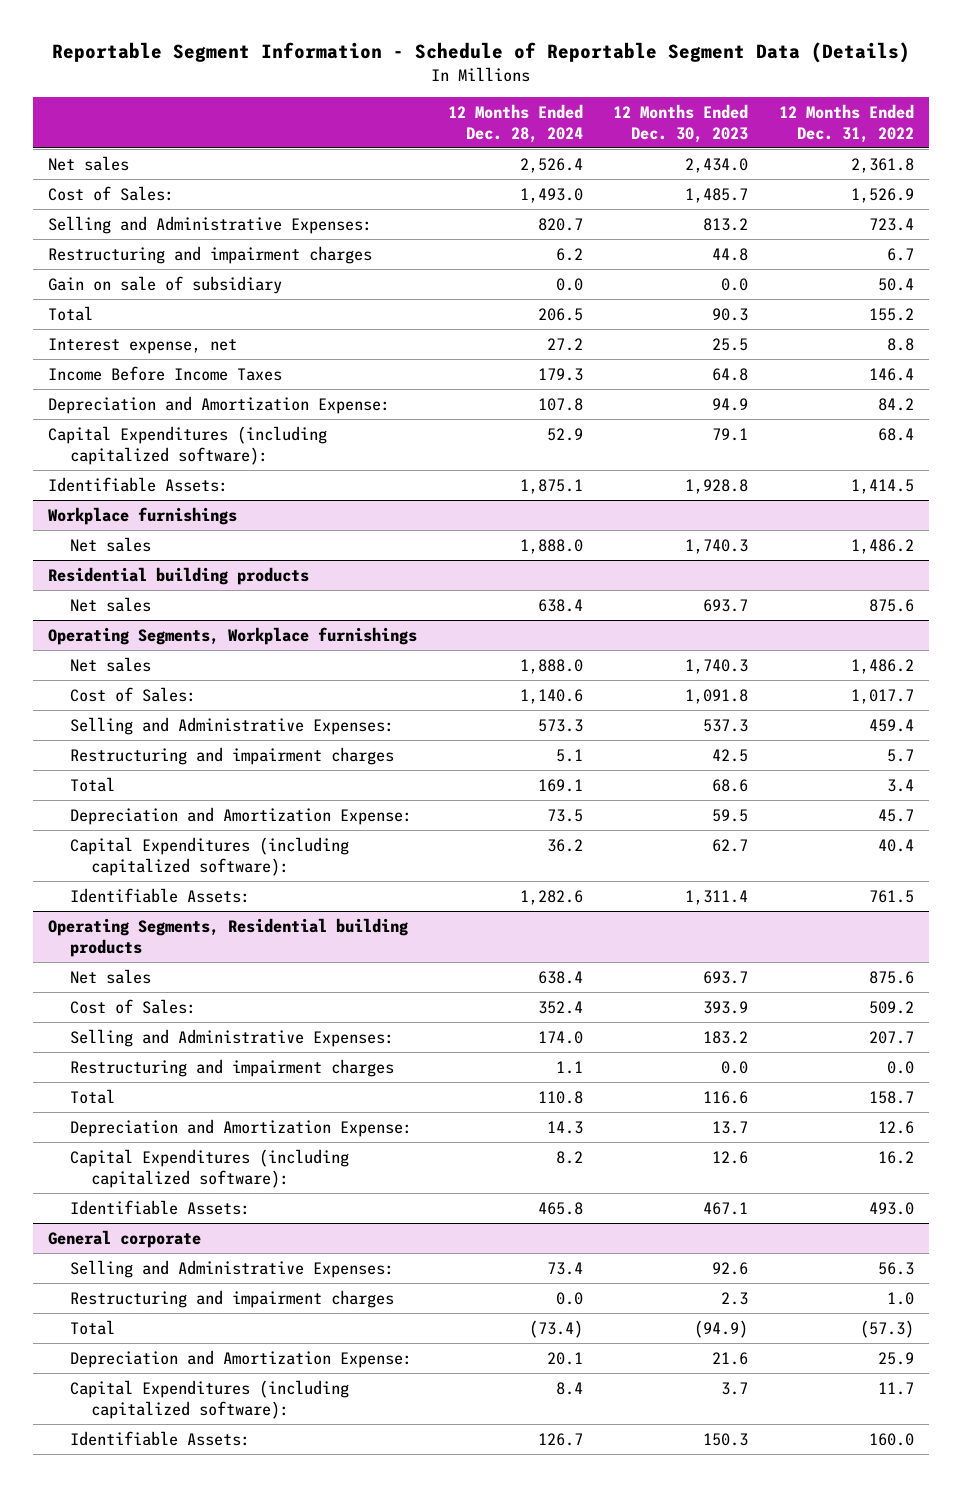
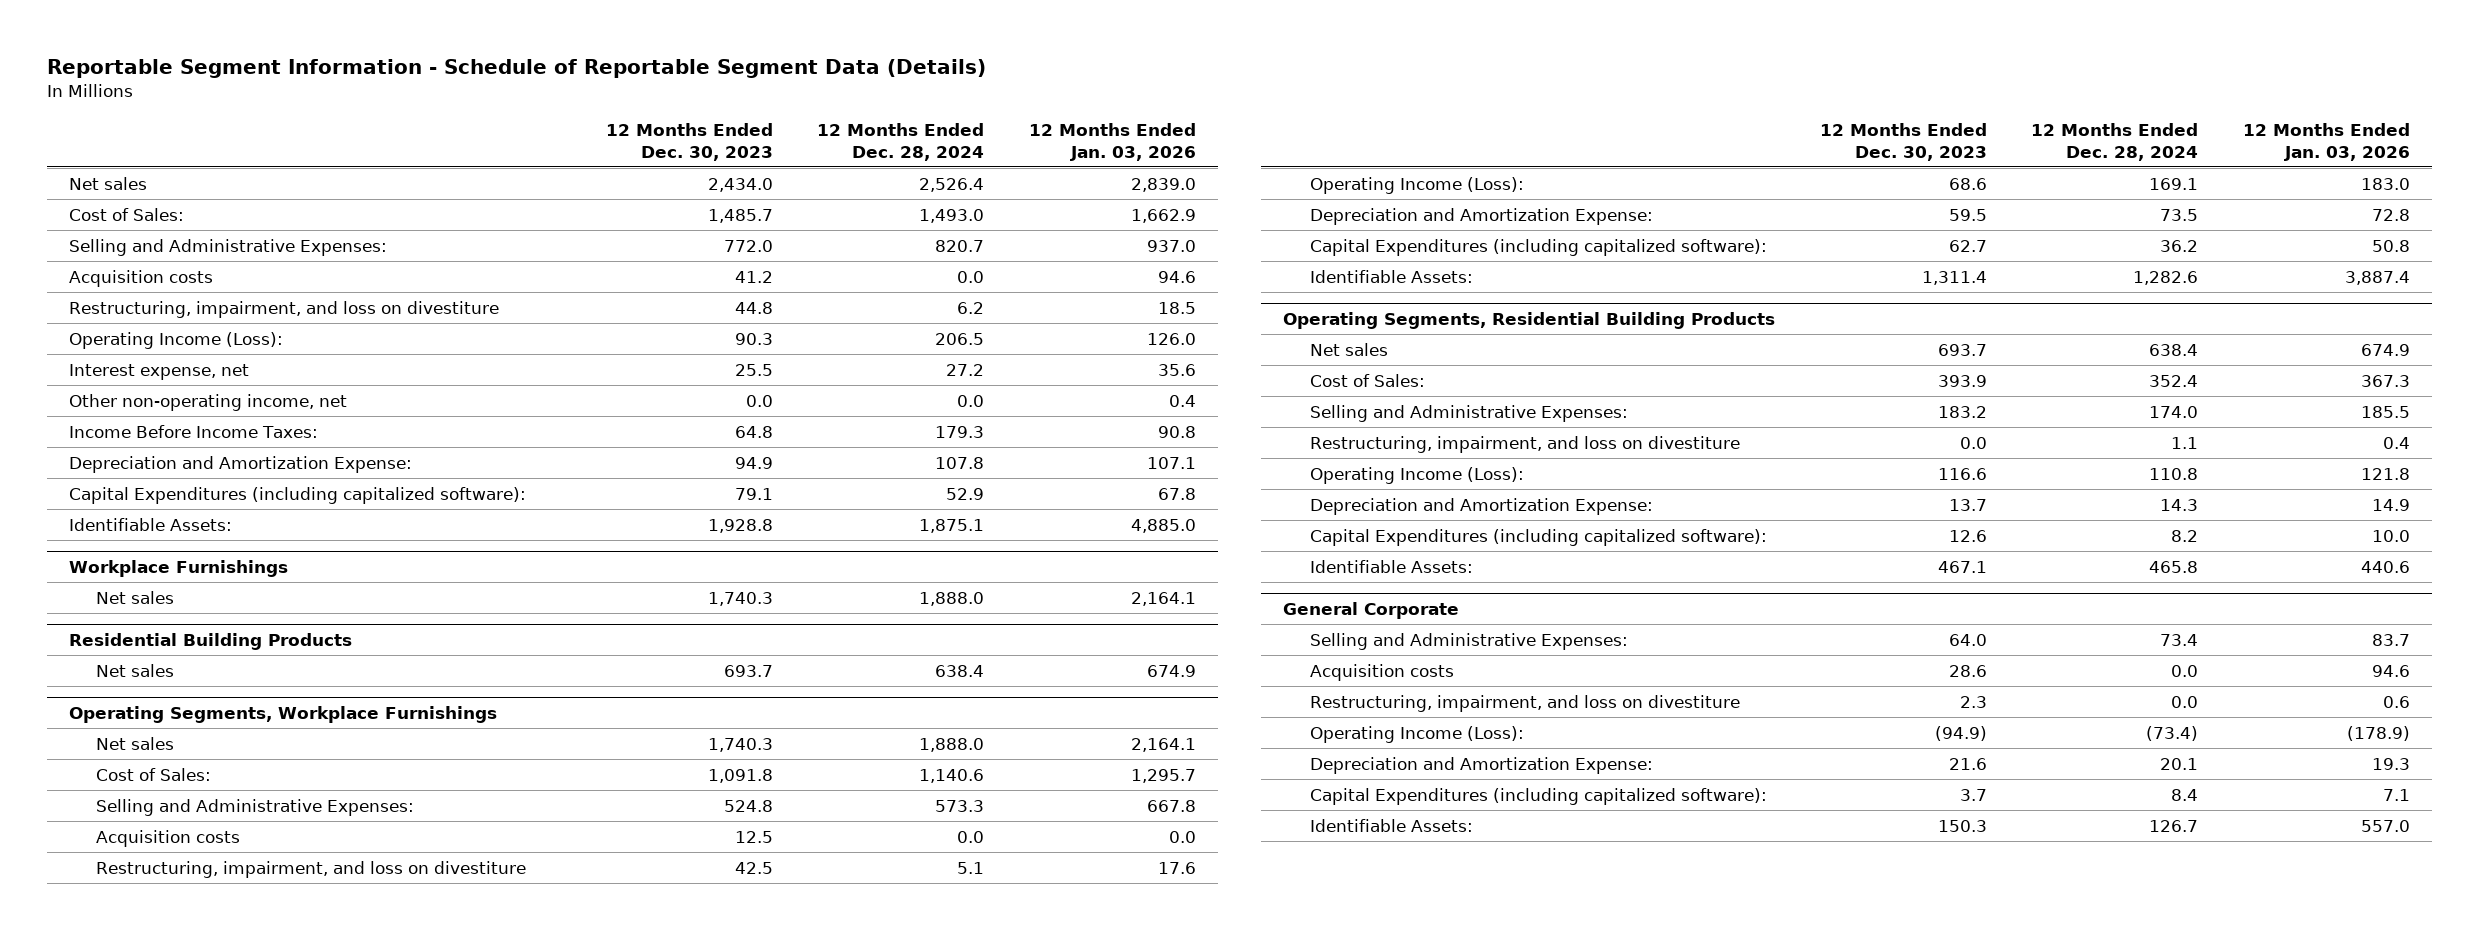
- | 12 Months Ended Dec. 28, 2024 | 12 Months Ended Dec. 30, 2023 | 12 Months Ended Dec. 31, 2022
+ | 12 Months Ended Dec. 30, 2023 | 12 Months Ended Dec. 28, 2024 | 12 Months Ended Jan. 03, 2026
- Selling and Administrative Expenses: | 820.7 | 813.2 | 723.4
- Restructuring and impairment charges | 6.2 | 44.8 | 6.7
- Gain on sale of subsidiary | 0.0 | 0.0 | 50.4
- Total | 206.5 | 90.3 | 155.2
+ Selling and Administrative Expenses: | 772.0 | 820.7 | 937.0
+ Acquisition costs | 41.2 | 0.0 | 94.6
+ Restructuring, impairment, and loss on divestiture | 44.8 | 6.2 | 18.5
+ Operating Income (Loss): | 90.3 | 206.5 | 126.0
- Income Before Income Taxes | 179.3 | 64.8 | 146.4
+ Other non-operating income, net | 0.0 | 0.0 | 0.4
+ Income Before Income Taxes: | 64.8 | 179.3 | 90.8
- Workplace furnishings
+ Workplace Furnishings
- Residential building products
+ Residential Building Products
- Operating Segments, Workplace furnishings
+ Operating Segments, Workplace Furnishings
- Selling and Administrative Expenses: | 573.3 | 537.3 | 459.4
- Restructuring and impairment charges | 5.1 | 42.5 | 5.7
- Total | 169.1 | 68.6 | 3.4
+ Selling and Administrative Expenses: | 524.8 | 573.3 | 667.8
+ Acquisition costs | 12.5 | 0.0 | 0.0
+ Restructuring, impairment, and loss on divestiture | 42.5 | 5.1 | 17.6
+ Operating Income (Loss): | 68.6 | 169.1 | 183.0
- Operating Segments, Residential building products
+ Operating Segments, Residential Building Products
- Restructuring and impairment charges | 1.1 | 0.0 | 0.0
- Total | 110.8 | 116.6 | 158.7
+ Restructuring, impairment, and loss on divestiture | 0.0 | 1.1 | 0.4
+ Operating Income (Loss): | 116.6 | 110.8 | 121.8
- General corporate
- Selling and Administrative Expenses: | 73.4 | 92.6 | 56.3
- Restructuring and impairment charges | 0.0 | 2.3 | 1.0
- Total | (73.4) | (94.9) | (57.3)
+ General Corporate
+ Selling and Administrative Expenses: | 64.0 | 73.4 | 83.7
+ Acquisition costs | 28.6 | 0.0 | 94.6
+ Restructuring, impairment, and loss on divestiture | 2.3 | 0.0 | 0.6
+ Operating Income (Loss): | (94.9) | (73.4) | (178.9)

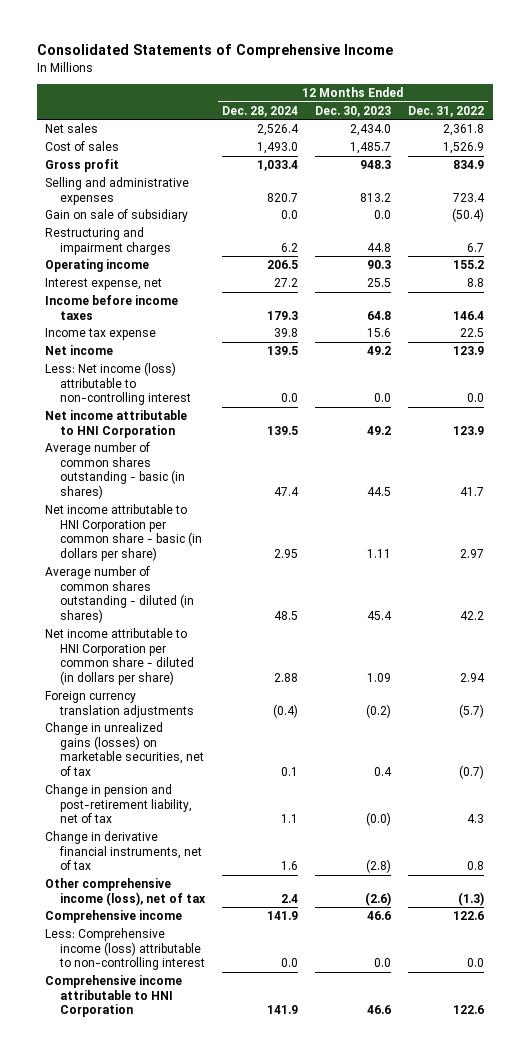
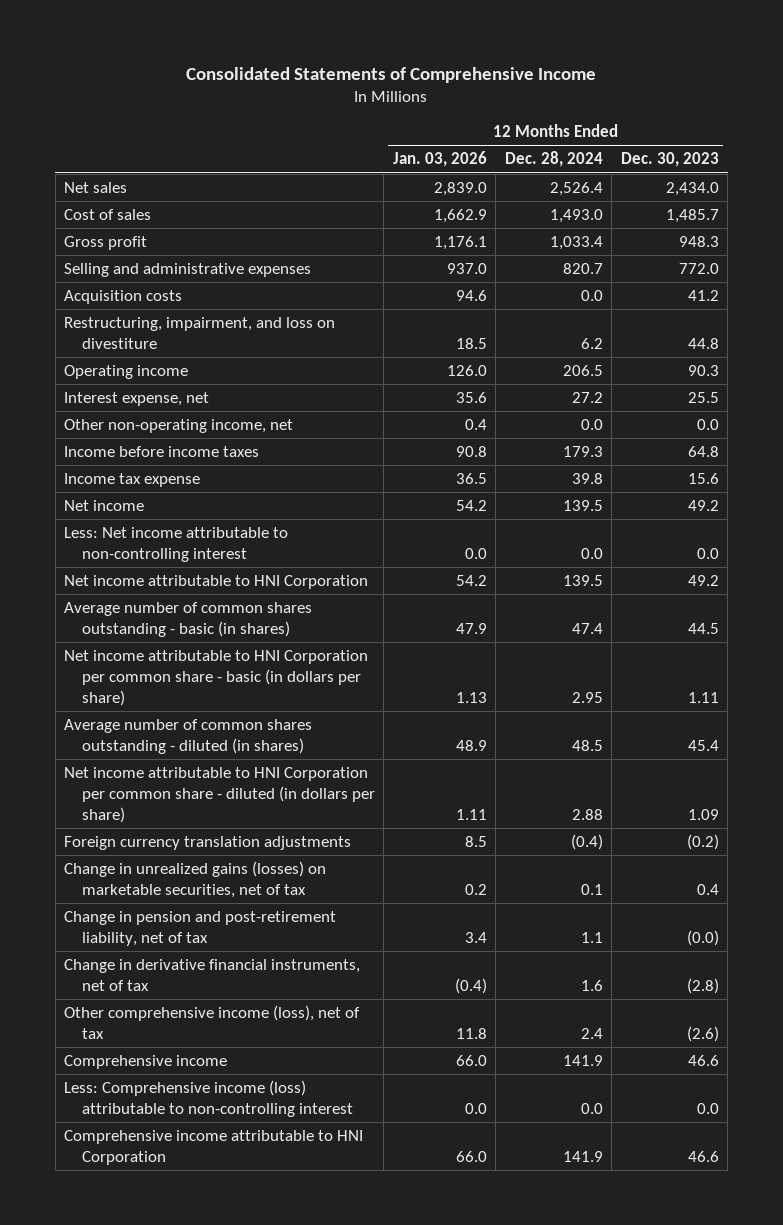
- | 12 Months Ended Dec. 28, 2024 | 12 Months Ended Dec. 30, 2023 | 12 Months Ended Dec. 31, 2022
+ | 12 Months Ended Jan. 03, 2026 | 12 Months Ended Dec. 28, 2024 | 12 Months Ended Dec. 30, 2023
- Selling and administrative expenses | 820.7 | 813.2 | 723.4
- Gain on sale of subsidiary | 0.0 | 0.0 | (50.4)
- Restructuring and impairment charges | 6.2 | 44.8 | 6.7
+ Selling and administrative expenses | 937.0 | 820.7 | 772.0
+ Acquisition costs | 94.6 | 0.0 | 41.2
+ Restructuring, impairment, and loss on divestiture | 18.5 | 6.2 | 44.8
+ Other non-operating income, net | 0.4 | 0.0 | 0.0
- Less: Net income (loss) attributable to non-controlling interest | 0.0 | 0.0 | 0.0
+ Less: Net income attributable to non-controlling interest | 0.0 | 0.0 | 0.0

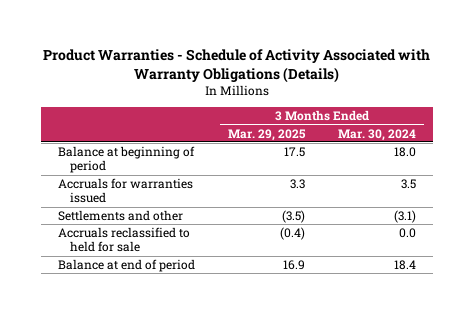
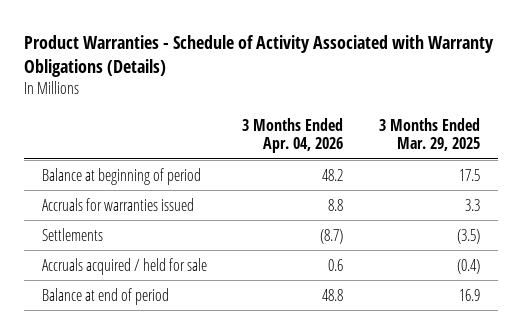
- | 3 Months Ended Mar. 29, 2025 | 3 Months Ended Mar. 30, 2024
+ | 3 Months Ended Apr. 04, 2026 | 3 Months Ended Mar. 29, 2025
- Settlements and other | (3.5) | (3.1)
- Accruals reclassified to held for sale | (0.4) | 0.0
+ Settlements | (8.7) | (3.5)
+ Accruals acquired / held for sale | 0.6 | (0.4)

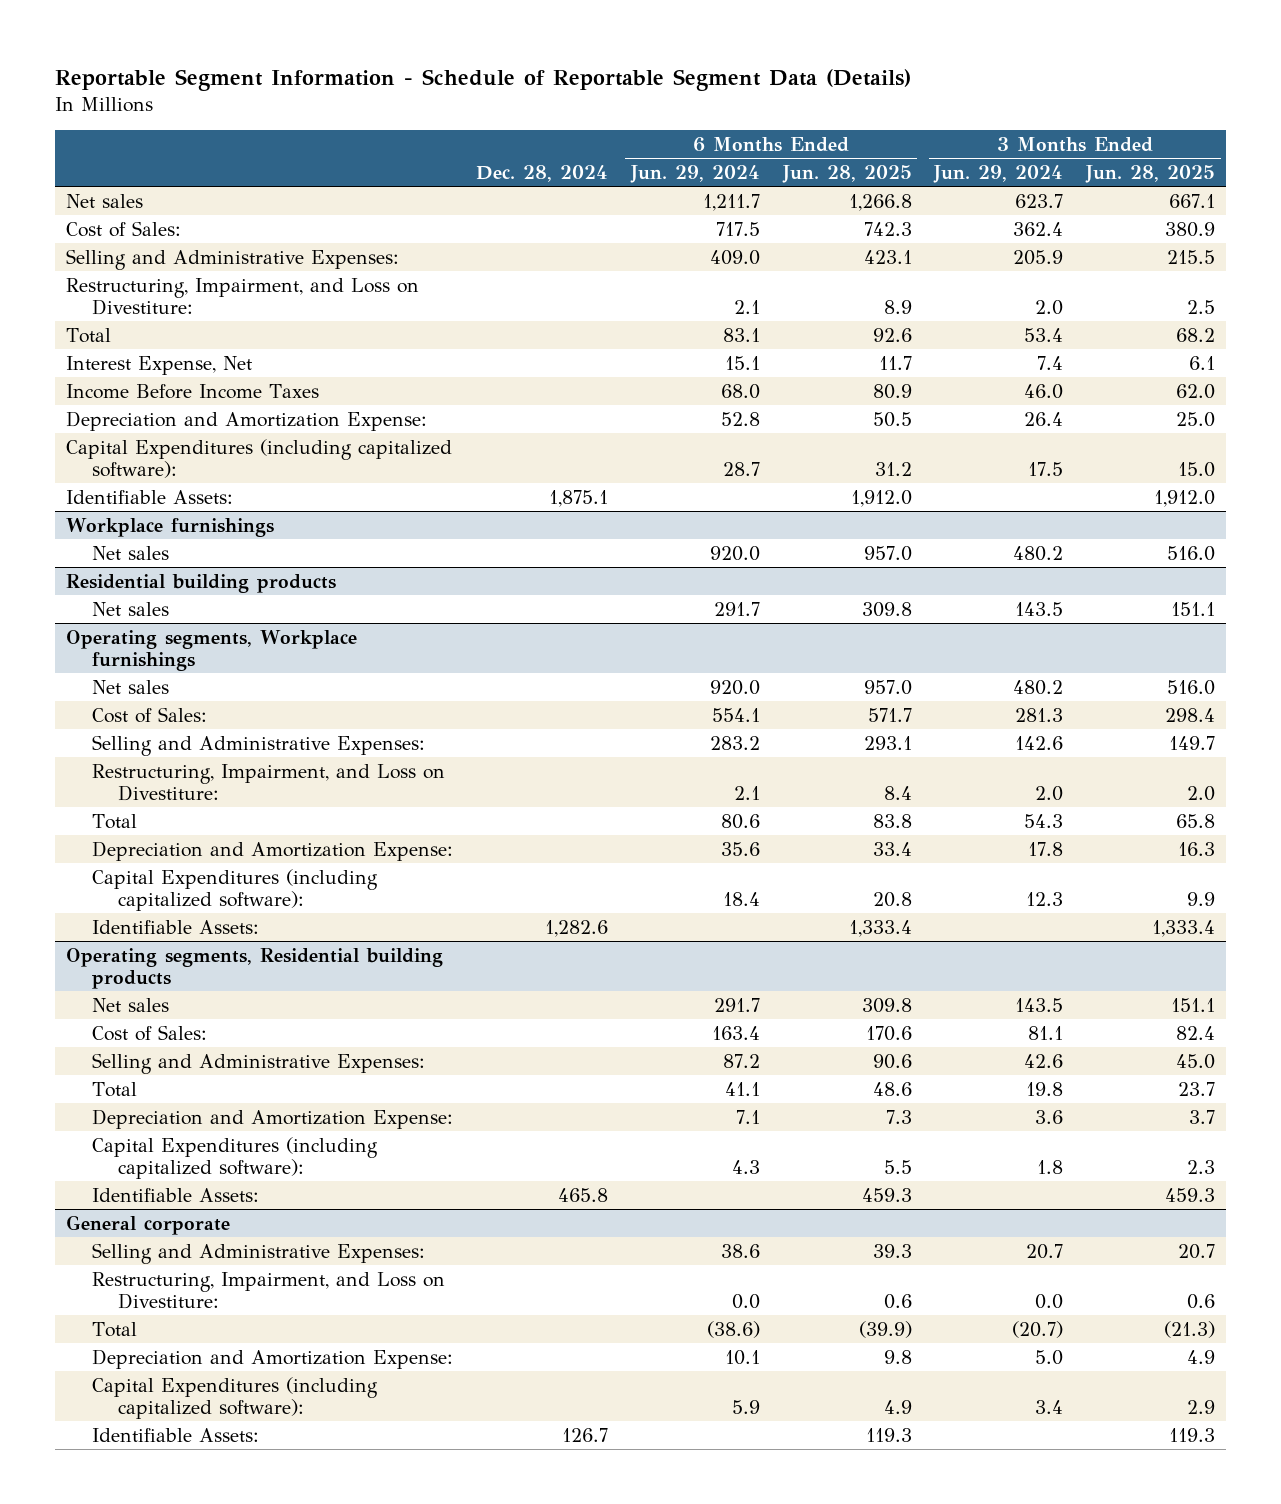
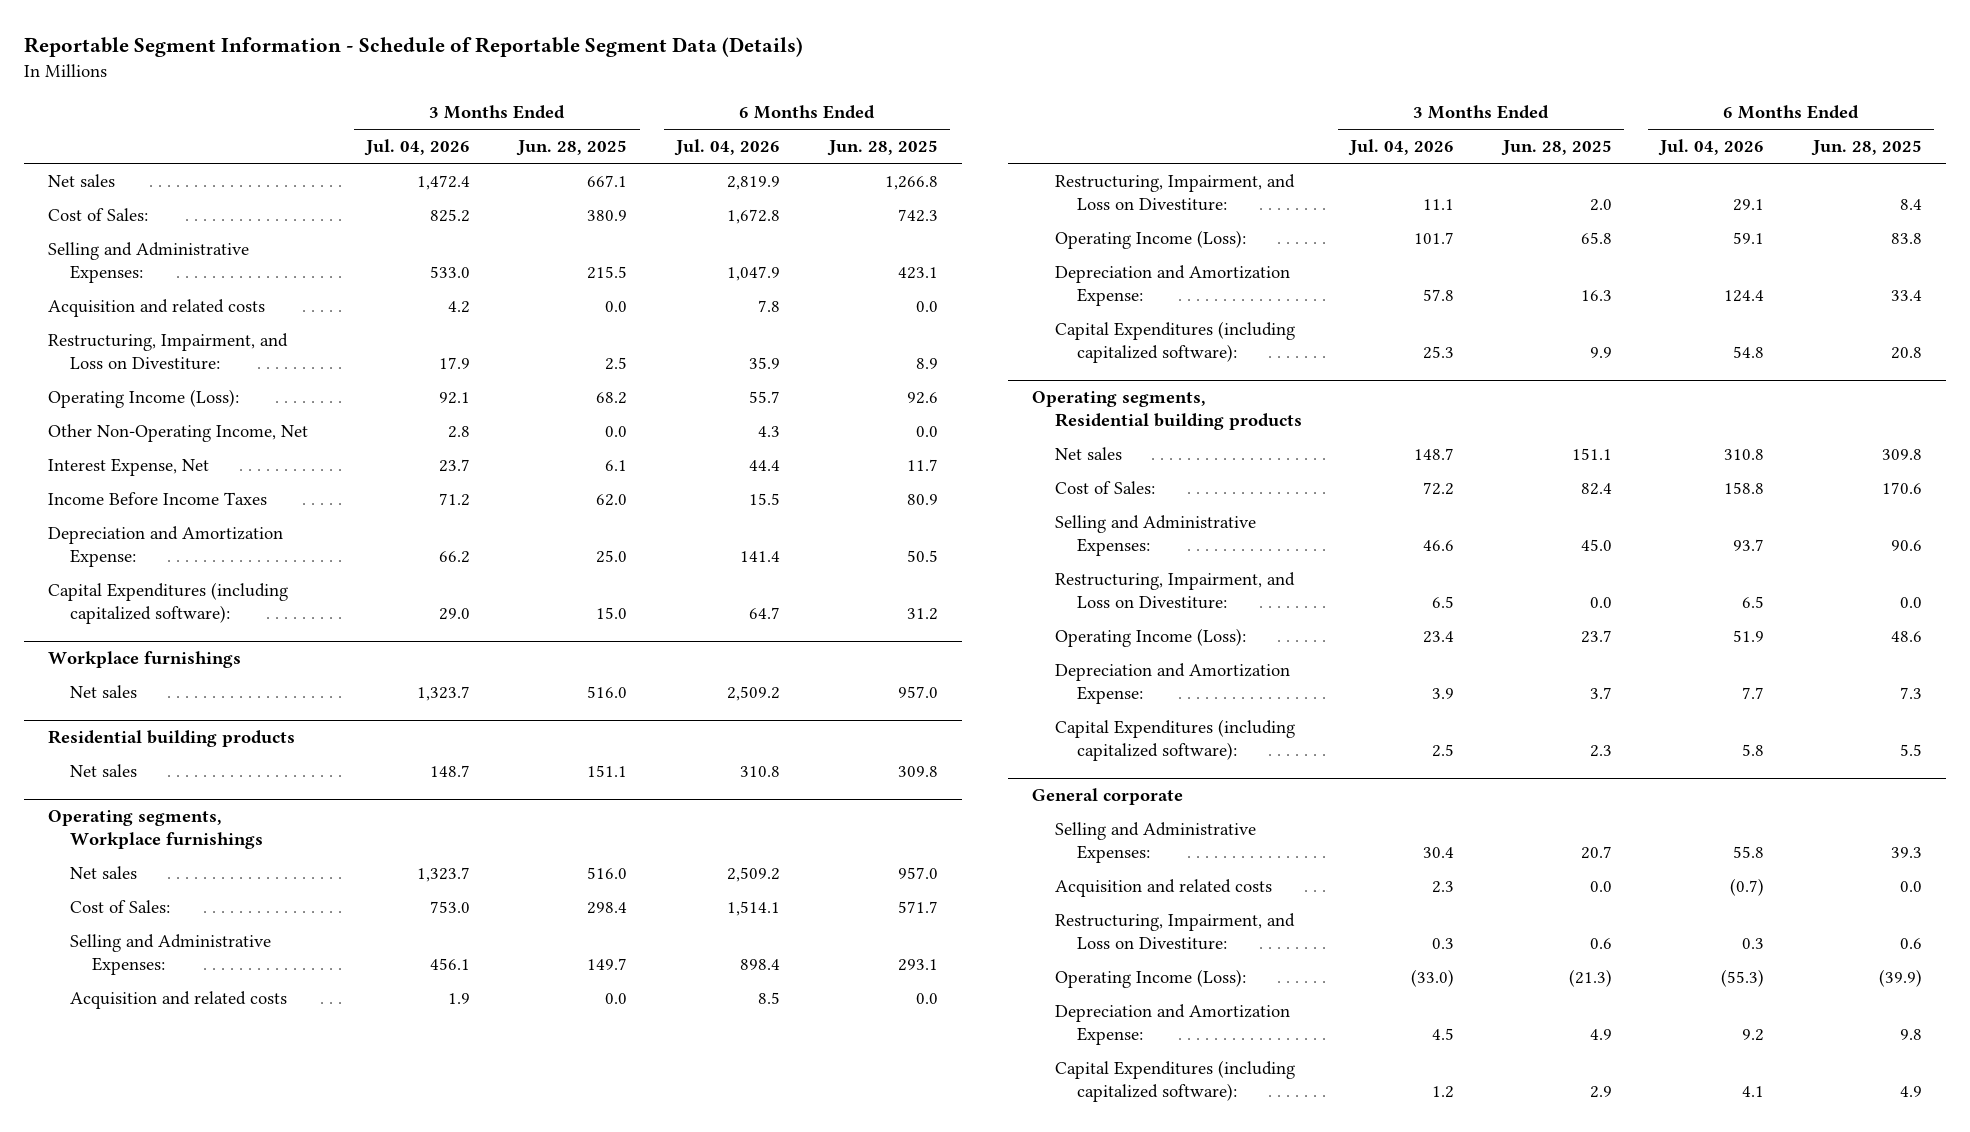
- | Dec. 28, 2024 | 6 Months Ended Jun. 29, 2024 | 6 Months Ended Jun. 28, 2025 | 3 Months Ended Jun. 29, 2024 | 3 Months Ended Jun. 28, 2025
+ | 3 Months Ended Jul. 04, 2026 | 3 Months Ended Jun. 28, 2025 | 6 Months Ended Jul. 04, 2026 | 6 Months Ended Jun. 28, 2025
+ Acquisition and related costs | 4.2 | 0.0 | 7.8 | 0.0
- Total | | 83.1 | 92.6 | 53.4 | 68.2
+ Operating Income (Loss): | 92.1 | 68.2 | 55.7 | 92.6
+ Other Non-Operating Income, Net | 2.8 | 0.0 | 4.3 | 0.0
- Identifiable Assets: | 1,875.1 | | 1,912.0 | | 1,912.0
@ Operating segments, Workplace furnishings
+ Acquisition and related costs | 1.9 | 0.0 | 8.5 | 0.0
- Total | | 80.6 | 83.8 | 54.3 | 65.8
+ Operating Income (Loss): | 101.7 | 65.8 | 59.1 | 83.8
- Identifiable Assets: | 1,282.6 | | 1,333.4 | | 1,333.4
@ Operating segments, Residential building products
- Total | | 41.1 | 48.6 | 19.8 | 23.7
+ Restructuring, Impairment, and Loss on Divestiture: | 6.5 | 0.0 | 6.5 | 0.0
+ Operating Income (Loss): | 23.4 | 23.7 | 51.9 | 48.6
- Identifiable Assets: | 465.8 | | 459.3 | | 459.3
@ General corporate
+ Acquisition and related costs | 2.3 | 0.0 | (0.7) | 0.0
- Total | | (38.6) | (39.9) | (20.7) | (21.3)
+ Operating Income (Loss): | (33.0) | (21.3) | (55.3) | (39.9)
- Identifiable Assets: | 126.7 | | 119.3 | | 119.3

